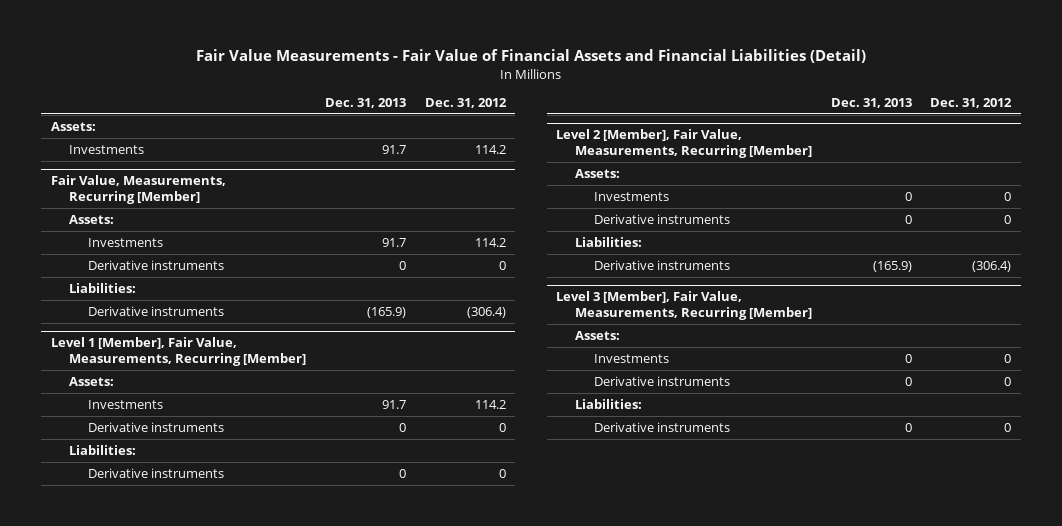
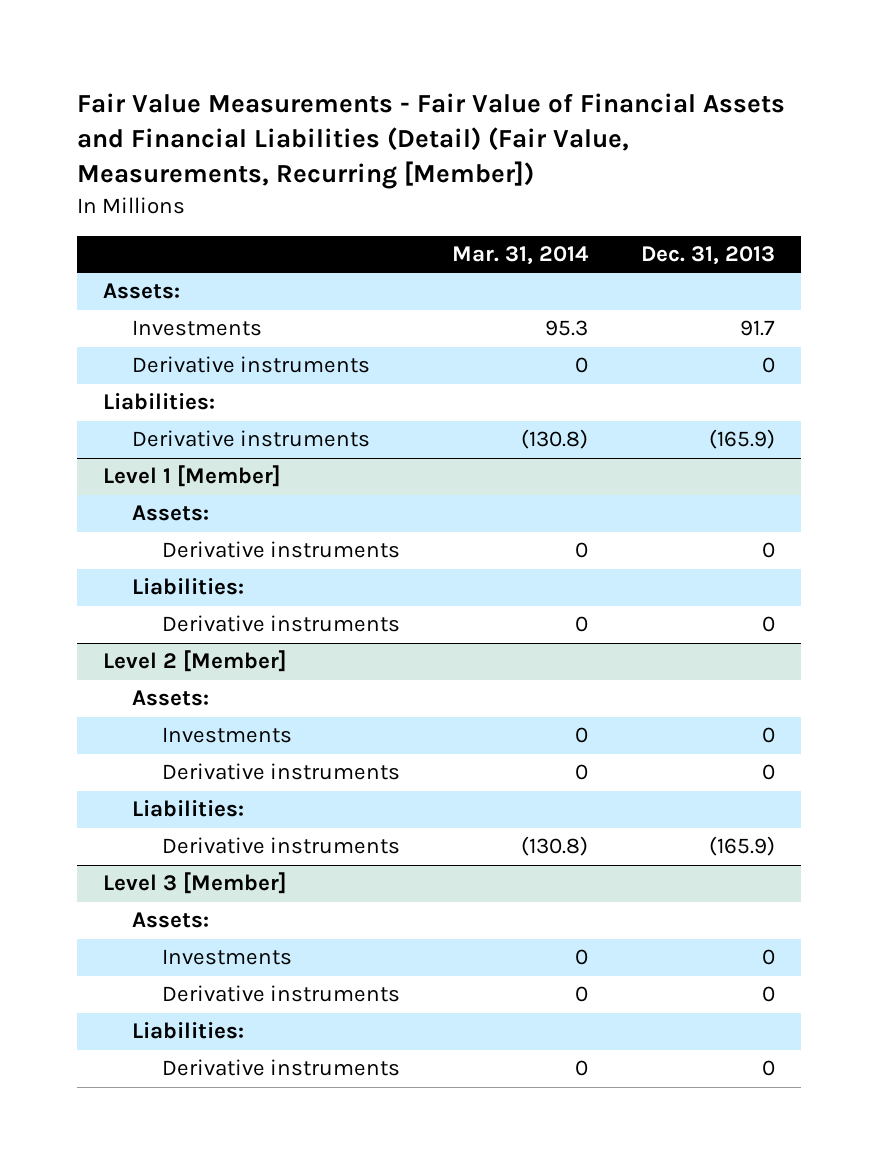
- Fair Value Measurements - Fair Value of Financial Assets and Financial Liabilities (Detail)
+ Fair Value Measurements - Fair Value of Financial Assets and Financial Liabilities (Detail) (Fair Value, Measurements, Recurring [Member])
- | Dec. 31, 2013 | Dec. 31, 2012
+ | Mar. 31, 2014 | Dec. 31, 2013
- Fair Value, Measurements, Recurring [Member]
- Assets:
- Investments | 91.7 | 114.2
- Level 1 [Member], Fair Value, Measurements, Recurring [Member]
+ Level 1 [Member]
- Investments | 91.7 | 114.2
- Level 2 [Member], Fair Value, Measurements, Recurring [Member]
+ Level 2 [Member]
- Level 3 [Member], Fair Value, Measurements, Recurring [Member]
+ Level 3 [Member]

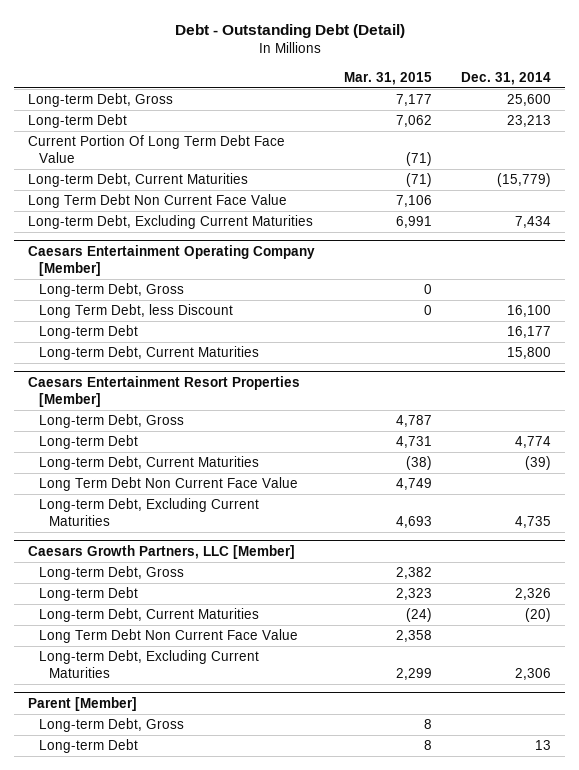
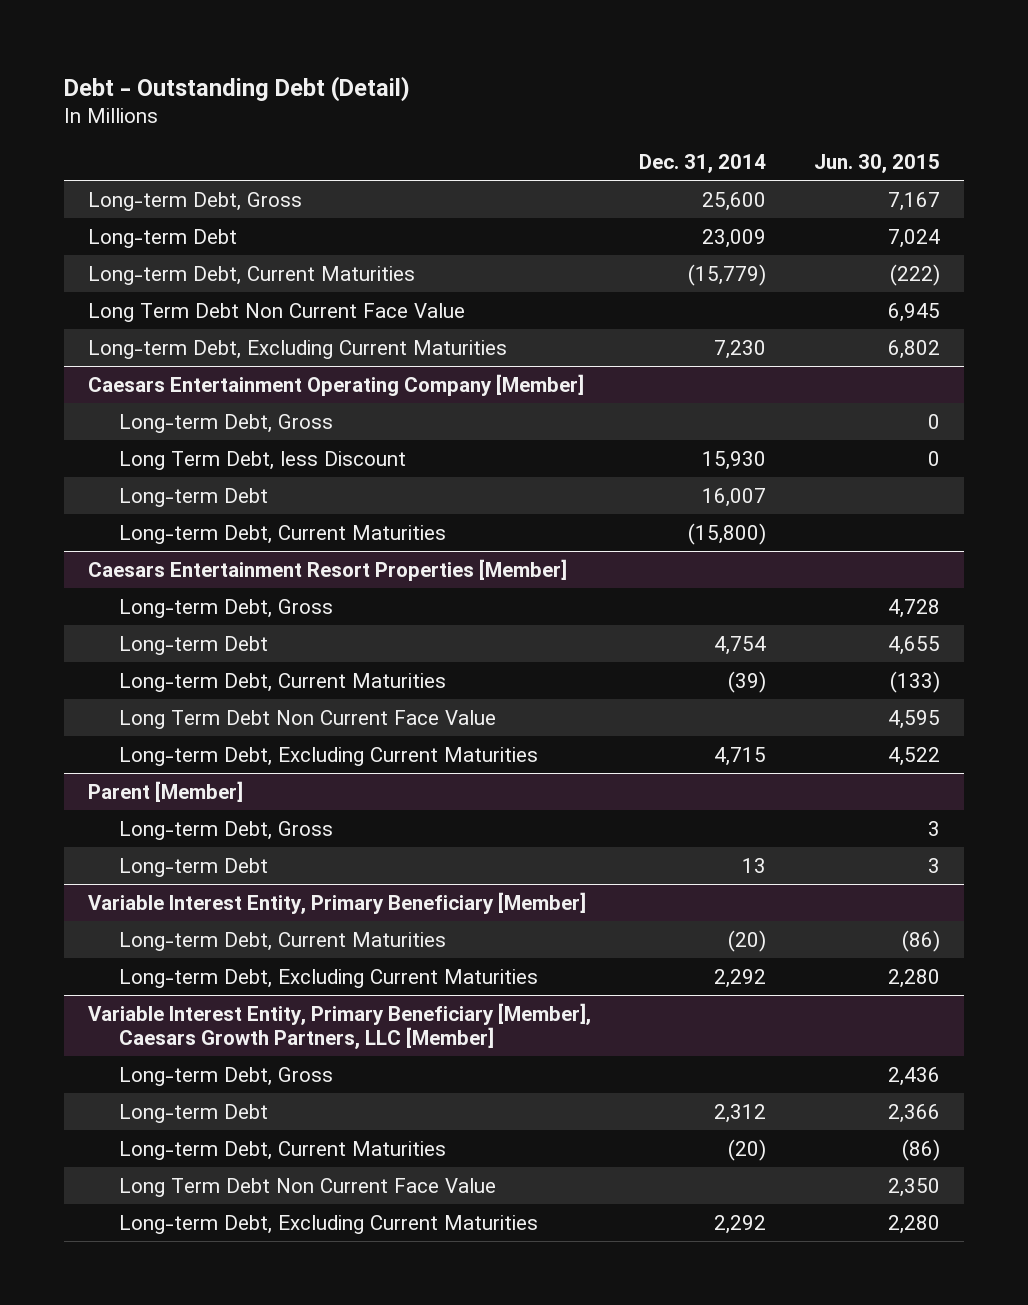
- | Mar. 31, 2015 | Dec. 31, 2014
+ | Dec. 31, 2014 | Jun. 30, 2015
- Long-term Debt | 7,062 | 23,213
- Current Portion Of Long Term Debt Face Value | (71) |
+ Long-term Debt | 23,009 | 7,024
- Long-term Debt, Excluding Current Maturities | 6,991 | 7,434
+ Long-term Debt, Excluding Current Maturities | 7,230 | 6,802
@ Caesars Entertainment Operating Company [Member]
- Long Term Debt, less Discount | 0 | 16,100
- Long-term Debt | | 16,177
- Long-term Debt, Current Maturities | | 15,800
+ Long Term Debt, less Discount | 15,930 | 0
+ Long-term Debt | 16,007 |
+ Long-term Debt, Current Maturities | (15,800) |
@ Caesars Entertainment Resort Properties [Member]
- Long-term Debt | 4,731 | 4,774
+ Long-term Debt | 4,754 | 4,655
- Long-term Debt, Excluding Current Maturities | 4,693 | 4,735
- Caesars Growth Partners, LLC [Member]
- Long-term Debt, Gross | 2,382 |
- Long-term Debt | 2,323 | 2,326
- Long-term Debt, Current Maturities | (24) | (20)
- Long Term Debt Non Current Face Value | 2,358 |
- Long-term Debt, Excluding Current Maturities | 2,299 | 2,306
@ Caesars Entertainment Resort Properties [Member]
+ Long-term Debt, Excluding Current Maturities | 4,715 | 4,522
+ Variable Interest Entity, Primary Beneficiary [Member]
+ Long-term Debt, Current Maturities | (20) | (86)
+ Long-term Debt, Excluding Current Maturities | 2,292 | 2,280
+ Variable Interest Entity, Primary Beneficiary [Member], Caesars Growth Partners, LLC [Member]
+ Long-term Debt, Gross | | 2,436
+ Long-term Debt | 2,312 | 2,366
+ Long-term Debt, Current Maturities | (20) | (86)
+ Long Term Debt Non Current Face Value | | 2,350
+ Long-term Debt, Excluding Current Maturities | 2,292 | 2,280

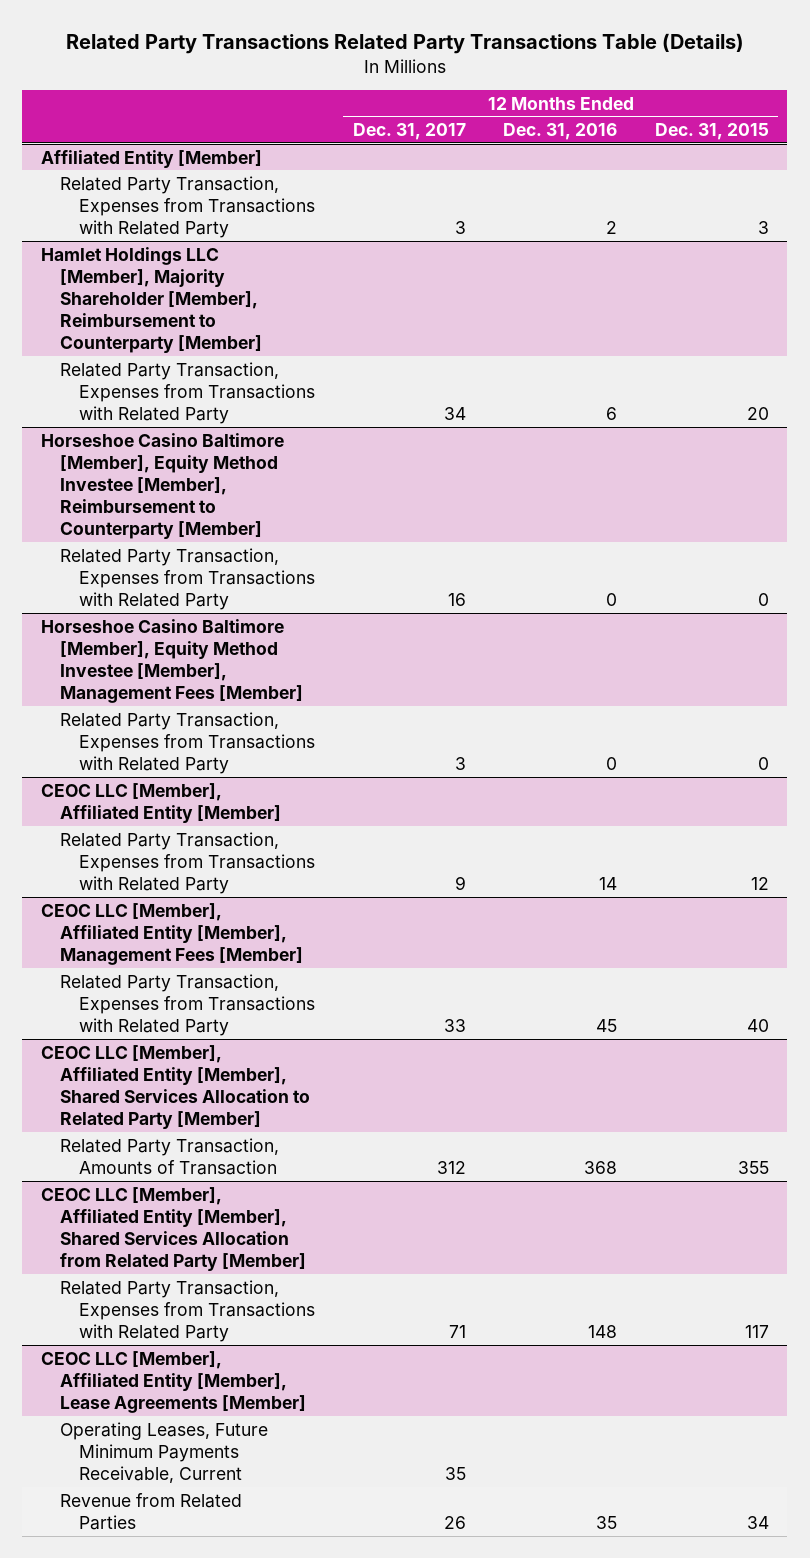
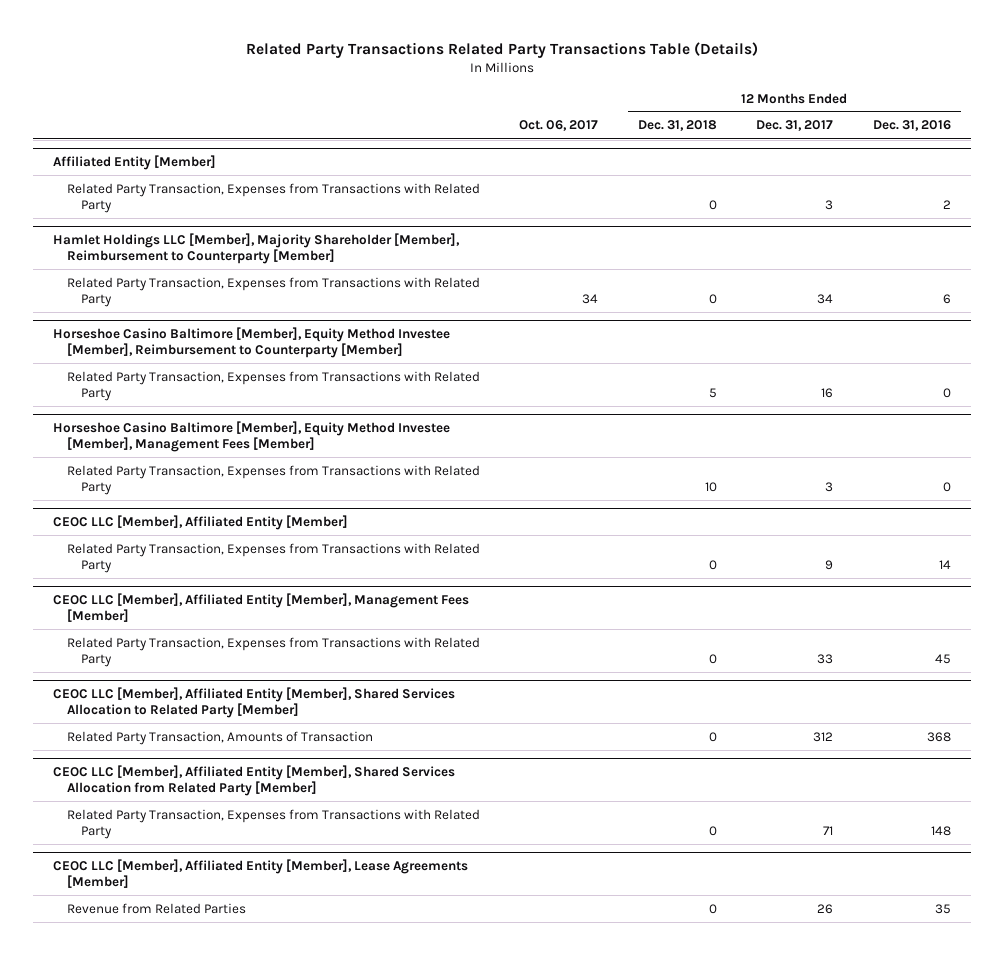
- | 12 Months Ended Dec. 31, 2017 | 12 Months Ended Dec. 31, 2016 | 12 Months Ended Dec. 31, 2015
+ | Oct. 06, 2017 | 12 Months Ended Dec. 31, 2018 | 12 Months Ended Dec. 31, 2017 | 12 Months Ended Dec. 31, 2016
@ CEOC LLC [Member], Affiliated Entity [Member], Lease Agreements [Member]
- Operating Leases, Future Minimum Payments Receivable, Current | 35 | |

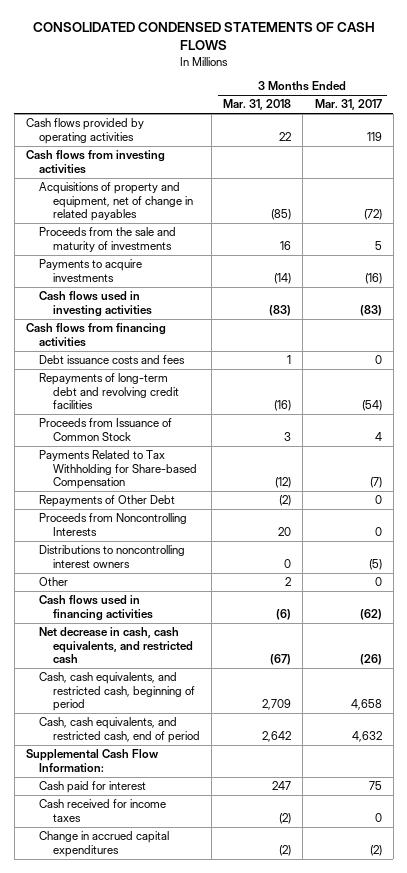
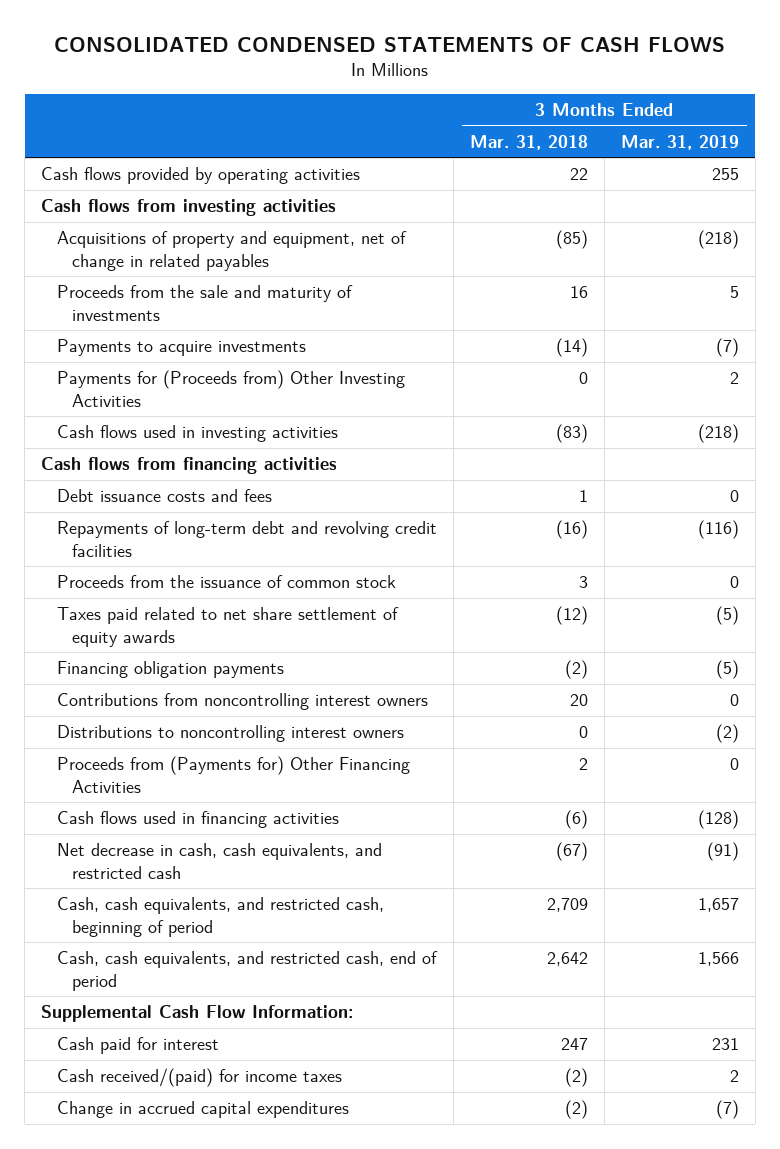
- | 3 Months Ended Mar. 31, 2018 | 3 Months Ended Mar. 31, 2017
+ | 3 Months Ended Mar. 31, 2018 | 3 Months Ended Mar. 31, 2019
+ Payments for (Proceeds from) Other Investing Activities | 0 | 2
- Proceeds from Issuance of Common Stock | 3 | 4
- Payments Related to Tax Withholding for Share-based Compensation | (12) | (7)
- Repayments of Other Debt | (2) | 0
- Proceeds from Noncontrolling Interests | 20 | 0
+ Proceeds from the issuance of common stock | 3 | 0
+ Taxes paid related to net share settlement of equity awards | (12) | (5)
+ Financing obligation payments | (2) | (5)
+ Contributions from noncontrolling interest owners | 20 | 0
- Other | 2 | 0
+ Proceeds from (Payments for) Other Financing Activities | 2 | 0
- Cash received for income taxes | (2) | 0
+ Cash received/(paid) for income taxes | (2) | 2

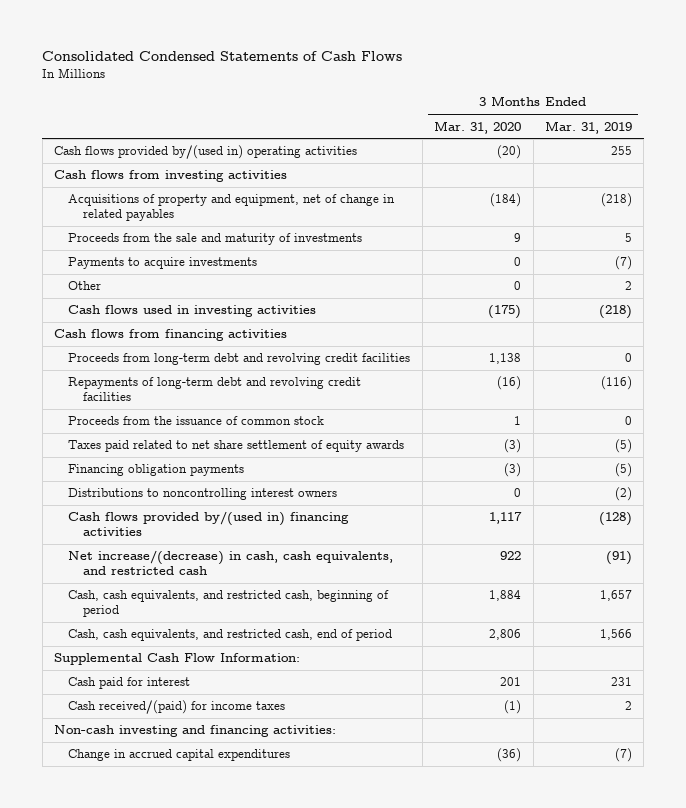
- CONSOLIDATED CONDENSED STATEMENTS OF CASH FLOWS
+ Consolidated Condensed Statements of Cash Flows
- | 3 Months Ended Mar. 31, 2018 | 3 Months Ended Mar. 31, 2019
+ | 3 Months Ended Mar. 31, 2020 | 3 Months Ended Mar. 31, 2019
- Cash flows provided by operating activities | 22 | 255
+ Cash flows provided by/(used in) operating activities | (20) | 255
- Payments for (Proceeds from) Other Investing Activities | 0 | 2
+ Other | 0 | 2
- Debt issuance costs and fees | 1 | 0
+ Proceeds from long-term debt and revolving credit facilities | 1,138 | 0
- Contributions from noncontrolling interest owners | 20 | 0
- Proceeds from (Payments for) Other Financing Activities | 2 | 0
- Cash flows used in financing activities | (6) | (128)
- Net decrease in cash, cash equivalents, and restricted cash | (67) | (91)
+ Cash flows provided by/(used in) financing activities | 1,117 | (128)
+ Net increase/(decrease) in cash, cash equivalents, and restricted cash | 922 | (91)
+ Non-cash investing and financing activities:

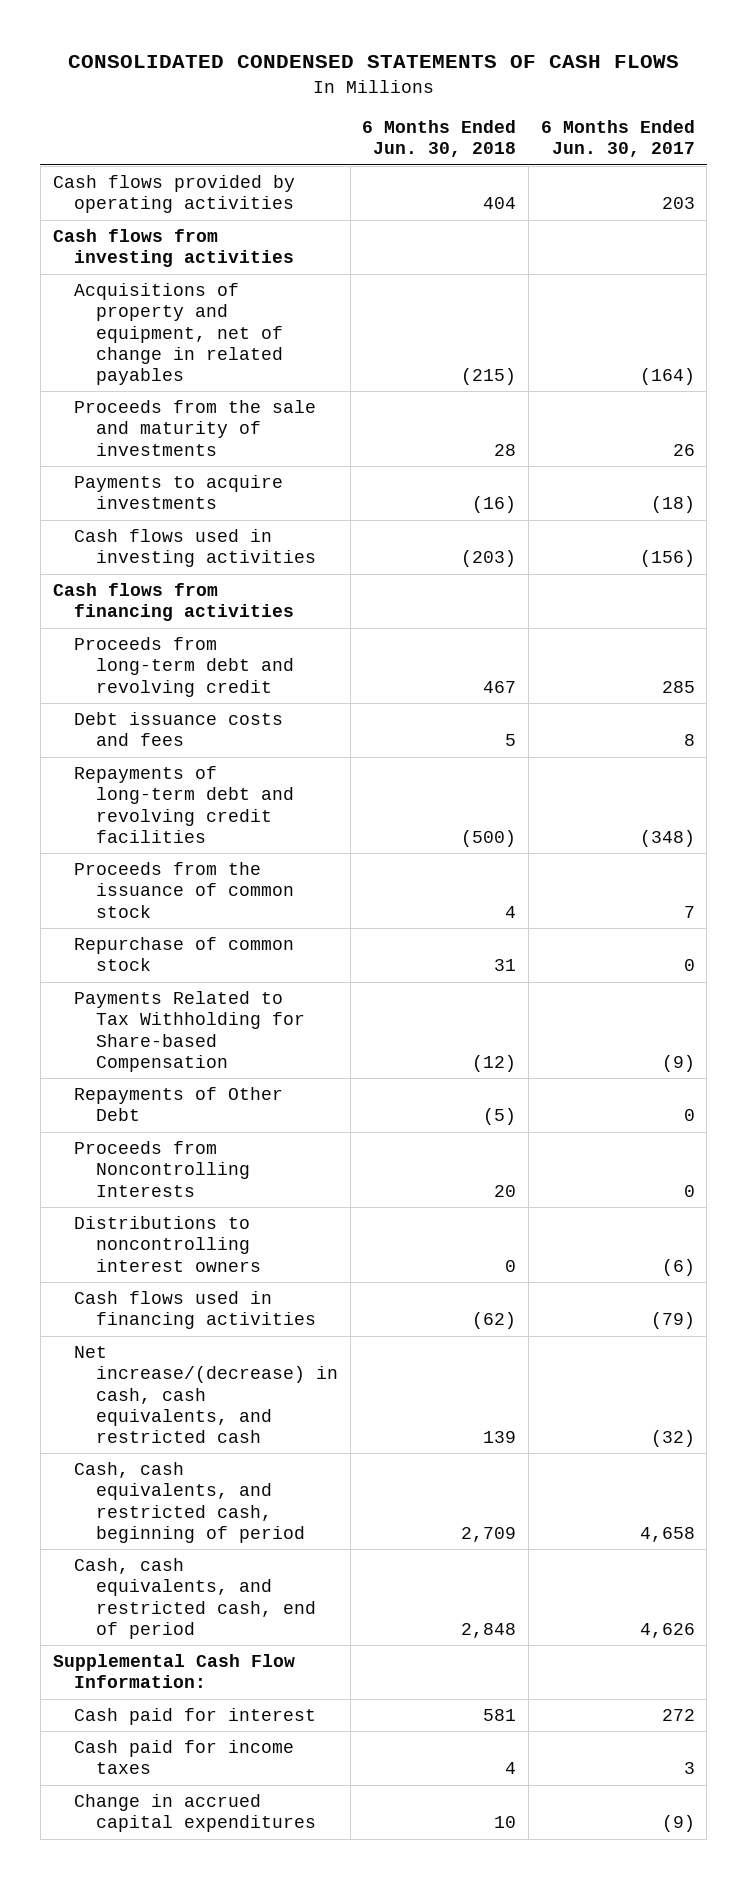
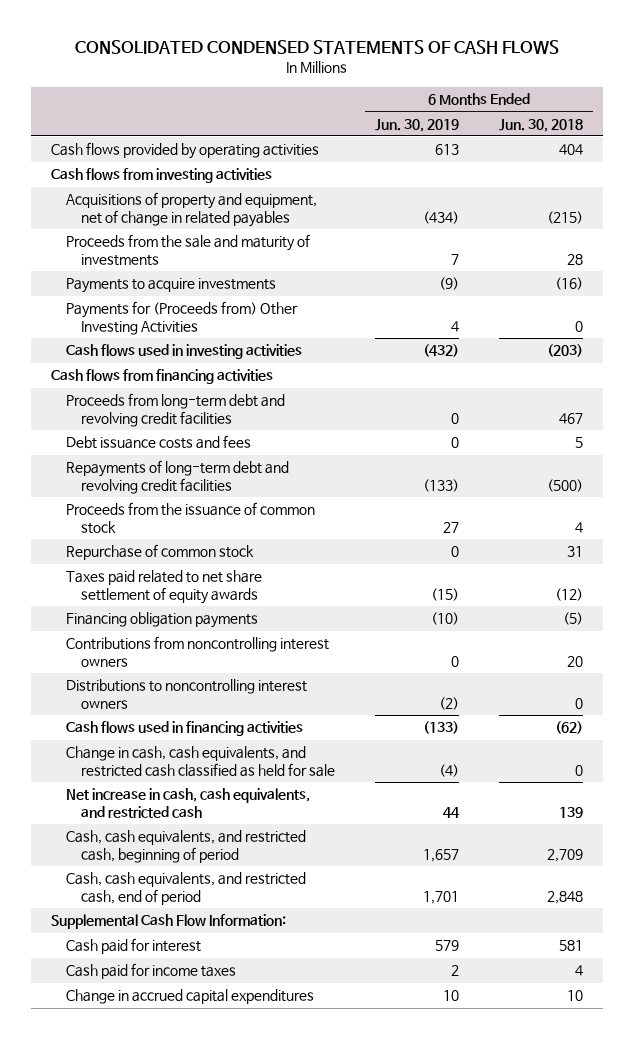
- | 6 Months Ended Jun. 30, 2018 | 6 Months Ended Jun. 30, 2017
+ | 6 Months Ended Jun. 30, 2019 | 6 Months Ended Jun. 30, 2018
+ Payments for (Proceeds from) Other Investing Activities | 4 | 0
- Proceeds from long-term debt and revolving credit | 467 | 285
+ Proceeds from long-term debt and revolving credit facilities | 0 | 467
- Payments Related to Tax Withholding for Share-based Compensation | (12) | (9)
- Repayments of Other Debt | (5) | 0
- Proceeds from Noncontrolling Interests | 20 | 0
+ Taxes paid related to net share settlement of equity awards | (15) | (12)
+ Financing obligation payments | (10) | (5)
+ Contributions from noncontrolling interest owners | 0 | 20
- Net increase/(decrease) in cash, cash equivalents, and restricted cash | 139 | (32)
+ Change in cash, cash equivalents, and restricted cash classified as held for sale | (4) | 0
+ Net increase in cash, cash equivalents, and restricted cash | 44 | 139

